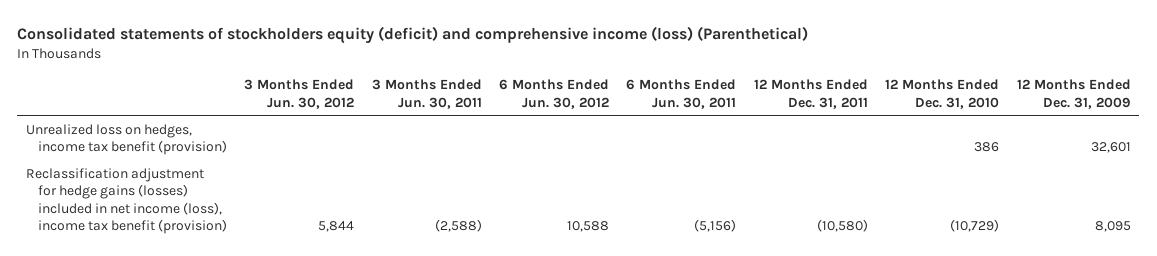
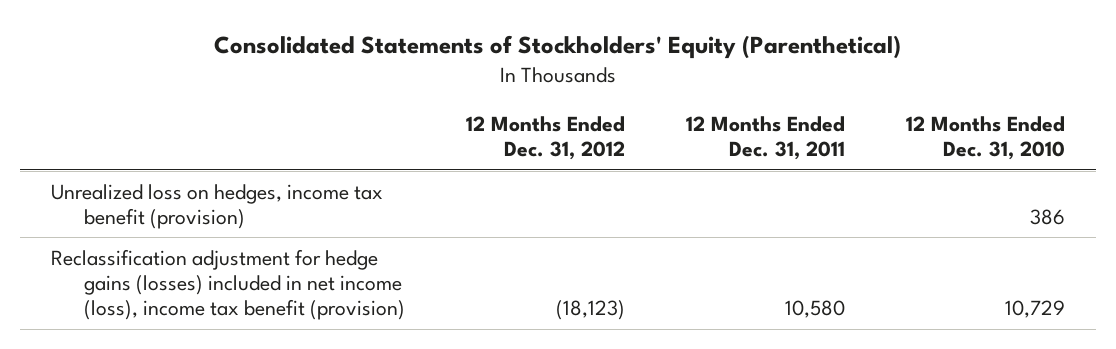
- Consolidated statements of stockholders equity (deficit) and comprehensive income (loss) (Parenthetical)
+ Consolidated Statements of Stockholders' Equity (Parenthetical)
- | 3 Months Ended Jun. 30, 2012 | 3 Months Ended Jun. 30, 2011 | 6 Months Ended Jun. 30, 2012 | 6 Months Ended Jun. 30, 2011 | 12 Months Ended Dec. 31, 2011 | 12 Months Ended Dec. 31, 2010 | 12 Months Ended Dec. 31, 2009
+ | 12 Months Ended Dec. 31, 2012 | 12 Months Ended Dec. 31, 2011 | 12 Months Ended Dec. 31, 2010
- Reclassification adjustment for hedge gains (losses) included in net income (loss), income tax benefit (provision) | 5,844 | (2,588) | 10,588 | (5,156) | (10,580) | (10,729) | 8,095
+ Reclassification adjustment for hedge gains (losses) included in net income (loss), income tax benefit (provision) | (18,123) | 10,580 | 10,729

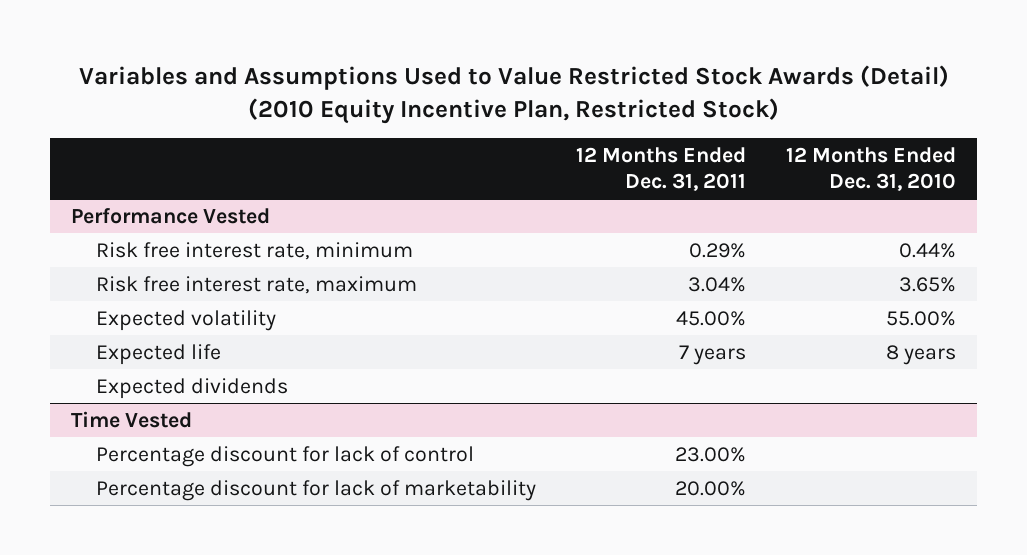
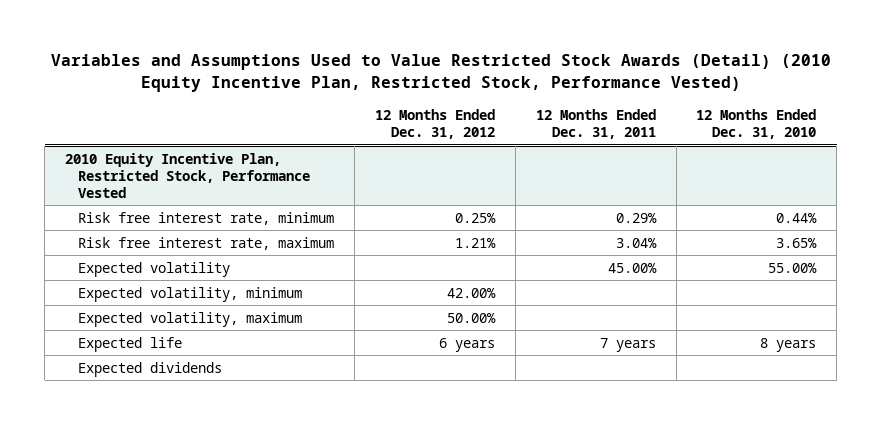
- Variables and Assumptions Used to Value Restricted Stock Awards (Detail) (2010 Equity Incentive Plan, Restricted Stock)
+ Variables and Assumptions Used to Value Restricted Stock Awards (Detail) (2010 Equity Incentive Plan, Restricted Stock, Performance Vested)
- | 12 Months Ended Dec. 31, 2011 | 12 Months Ended Dec. 31, 2010
+ | 12 Months Ended Dec. 31, 2012 | 12 Months Ended Dec. 31, 2011 | 12 Months Ended Dec. 31, 2010
- Performance Vested
+ 2010 Equity Incentive Plan, Restricted Stock, Performance Vested
+ Expected volatility, minimum | 42.00% | |
+ Expected volatility, maximum | 50.00% | |
- Time Vested
- Percentage discount for lack of control | 23.00% |
- Percentage discount for lack of marketability | 20.00% |

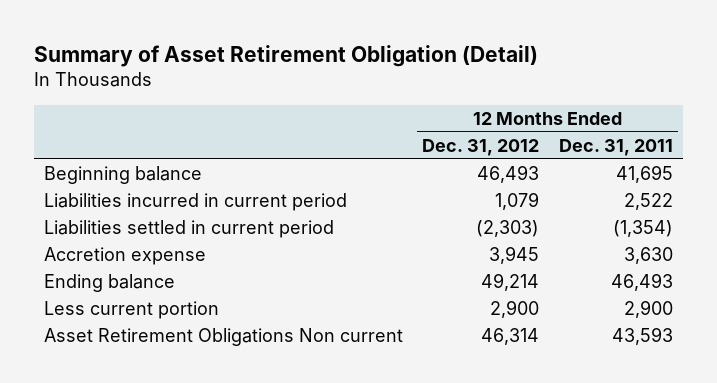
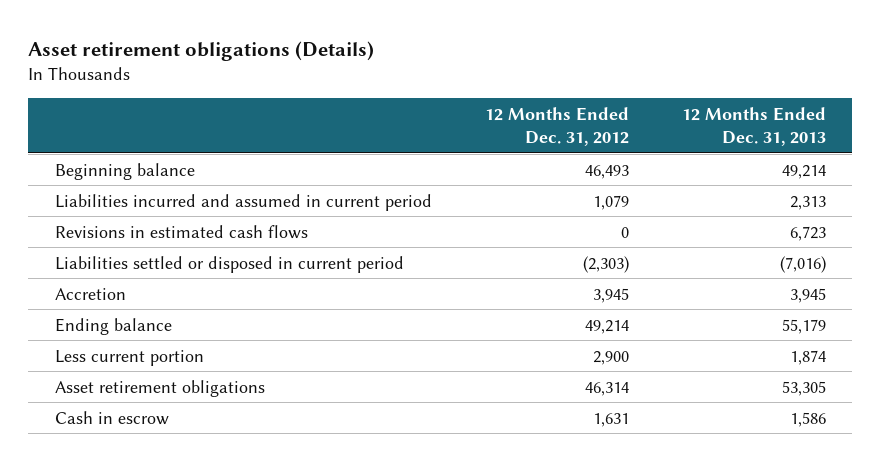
- Summary of Asset Retirement Obligation (Detail)
+ Asset retirement obligations (Details)
- | 12 Months Ended Dec. 31, 2012 | 12 Months Ended Dec. 31, 2011
+ | 12 Months Ended Dec. 31, 2012 | 12 Months Ended Dec. 31, 2013
- Liabilities incurred in current period | 1,079 | 2,522
- Liabilities settled in current period | (2,303) | (1,354)
- Accretion expense | 3,945 | 3,630
+ Liabilities incurred and assumed in current period | 1,079 | 2,313
+ Revisions in estimated cash flows | 0 | 6,723
+ Liabilities settled or disposed in current period | (2,303) | (7,016)
+ Accretion | 3,945 | 3,945
- Asset Retirement Obligations Non current | 46,314 | 43,593
+ Asset retirement obligations | 46,314 | 53,305
+ Cash in escrow | 1,631 | 1,586

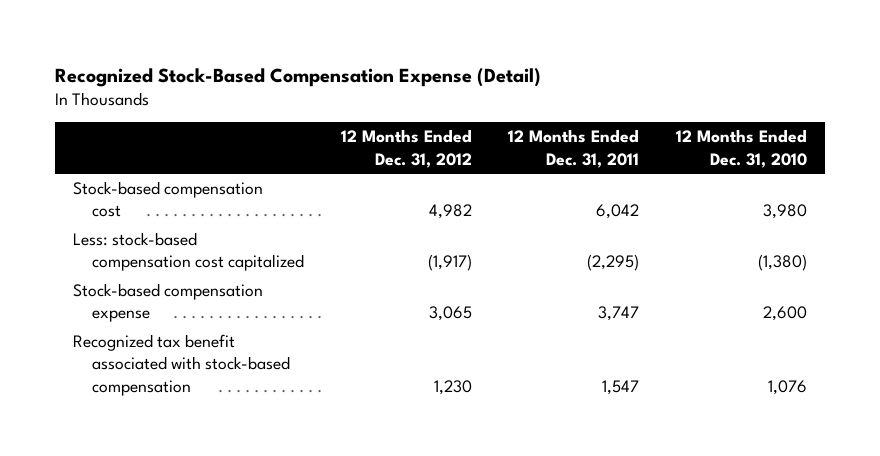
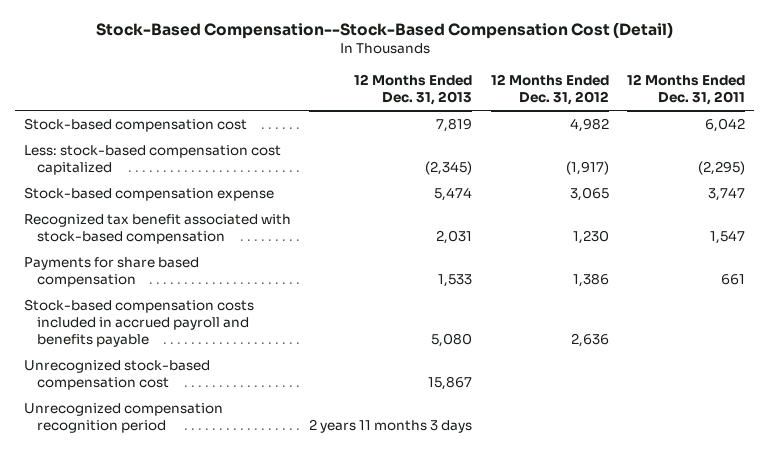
- Recognized Stock-Based Compensation Expense (Detail)
+ Stock-Based Compensation--Stock-Based Compensation Cost (Detail)
- | 12 Months Ended Dec. 31, 2012 | 12 Months Ended Dec. 31, 2011 | 12 Months Ended Dec. 31, 2010
+ | 12 Months Ended Dec. 31, 2013 | 12 Months Ended Dec. 31, 2012 | 12 Months Ended Dec. 31, 2011
+ Payments for share based compensation | 1,533 | 1,386 | 661
+ Stock-based compensation costs included in accrued payroll and benefits payable | 5,080 | 2,636 |
+ Unrecognized stock-based compensation cost | 15,867 | |
+ Unrecognized compensation recognition period | 2 years 11 months 3 days | |

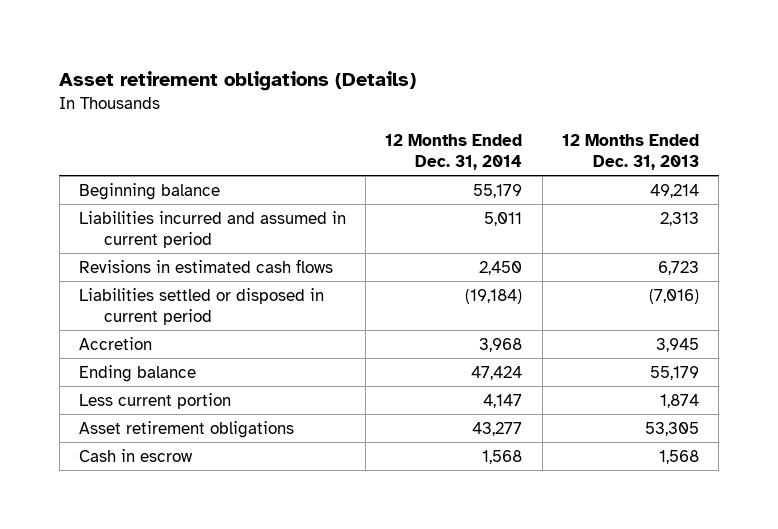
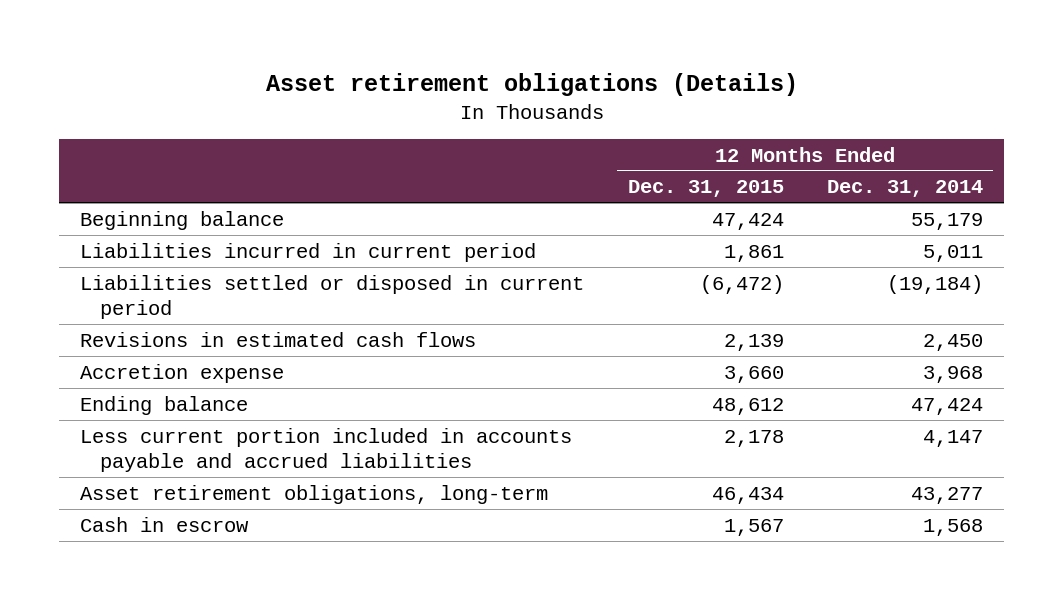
- | 12 Months Ended Dec. 31, 2014 | 12 Months Ended Dec. 31, 2013
+ | 12 Months Ended Dec. 31, 2015 | 12 Months Ended Dec. 31, 2014
- Liabilities incurred and assumed in current period | 5,011 | 2,313
+ Liabilities incurred in current period | 1,861 | 5,011
- Accretion | 3,968 | 3,945
moved down: Revisions in estimated cash flows | 2,139 | 2,450
+ Accretion expense | 3,660 | 3,968
- Less current portion | 4,147 | 1,874
- Asset retirement obligations | 43,277 | 53,305
+ Less current portion included in accounts payable and accrued liabilities | 2,178 | 4,147
+ Asset retirement obligations, long-term | 46,434 | 43,277

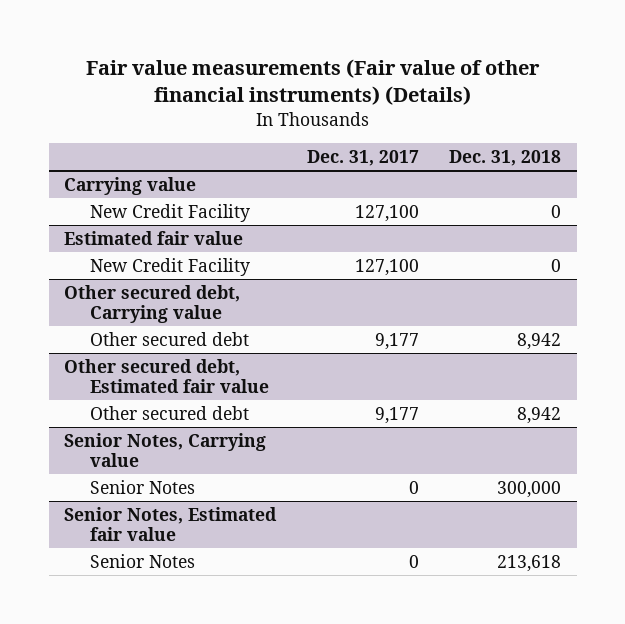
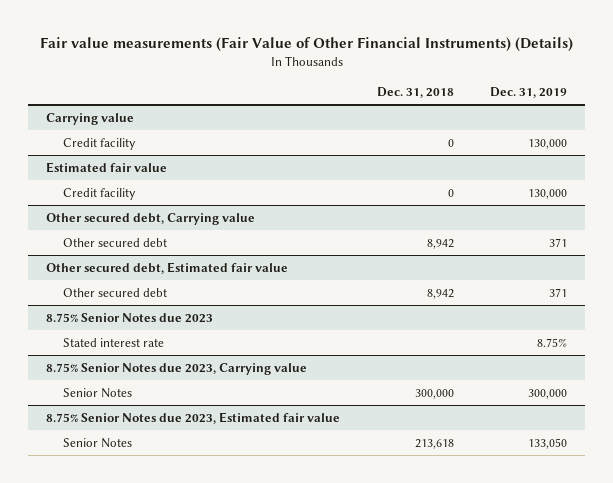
- Fair value measurements (Fair value of other financial instruments) (Details)
+ Fair value measurements (Fair Value of Other Financial Instruments) (Details)
- | Dec. 31, 2017 | Dec. 31, 2018
+ | Dec. 31, 2018 | Dec. 31, 2019
@ Carrying value
- New Credit Facility | 127,100 | 0
+ Credit facility | 0 | 130,000
@ Estimated fair value
- New Credit Facility | 127,100 | 0
+ Credit facility | 0 | 130,000
- Senior Notes, Carrying value
+ 8.75% Senior Notes due 2023
+ Stated interest rate | | 8.75%
+ 8.75% Senior Notes due 2023, Carrying value
- Senior Notes, Estimated fair value
+ 8.75% Senior Notes due 2023, Estimated fair value

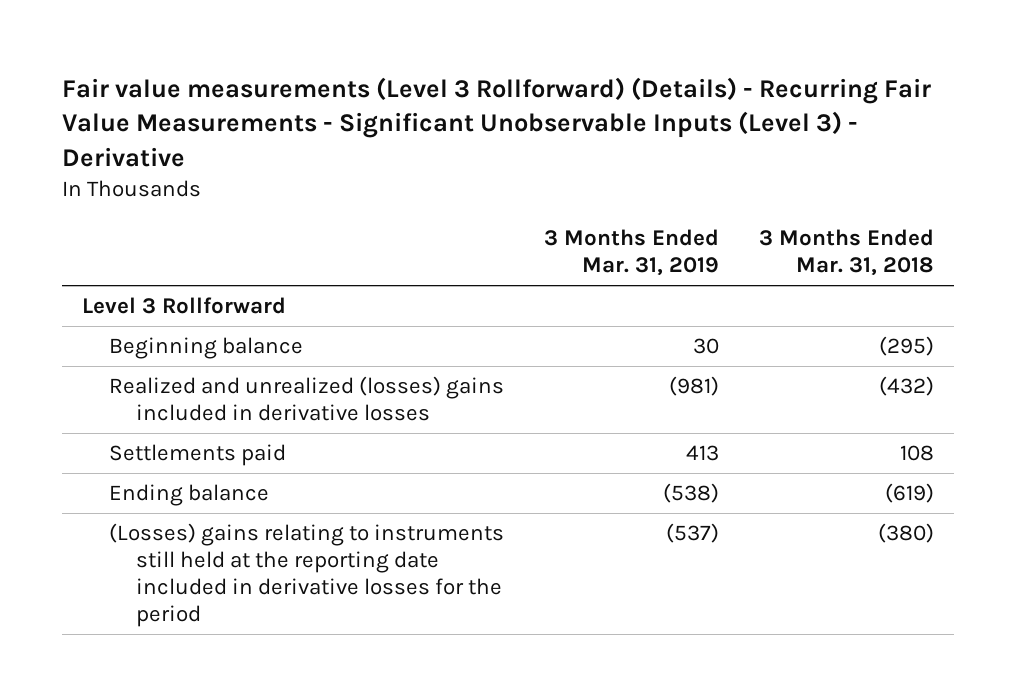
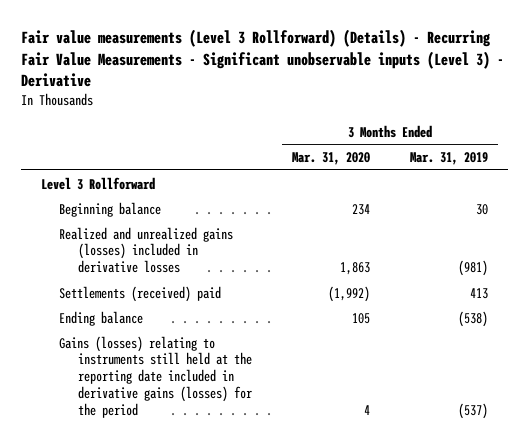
- Fair value measurements (Level 3 Rollforward) (Details) - Recurring Fair Value Measurements - Significant Unobservable Inputs (Level 3) - Derivative
+ Fair value measurements (Level 3 Rollforward) (Details) - Recurring Fair Value Measurements - Significant unobservable inputs (Level 3) - Derivative
- | 3 Months Ended Mar. 31, 2019 | 3 Months Ended Mar. 31, 2018
+ | 3 Months Ended Mar. 31, 2020 | 3 Months Ended Mar. 31, 2019
- Realized and unrealized (losses) gains included in derivative losses | (981) | (432)
- Settlements paid | 413 | 108
+ Realized and unrealized gains (losses) included in derivative losses | 1,863 | (981)
+ Settlements (received) paid | (1,992) | 413
- (Losses) gains relating to instruments still held at the reporting date included in derivative losses for the period | (537) | (380)
+ Gains (losses) relating to instruments still held at the reporting date included in derivative gains (losses) for the period | 4 | (537)

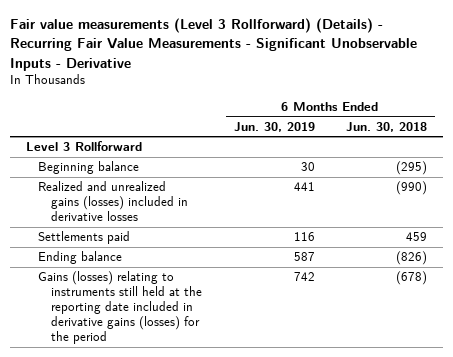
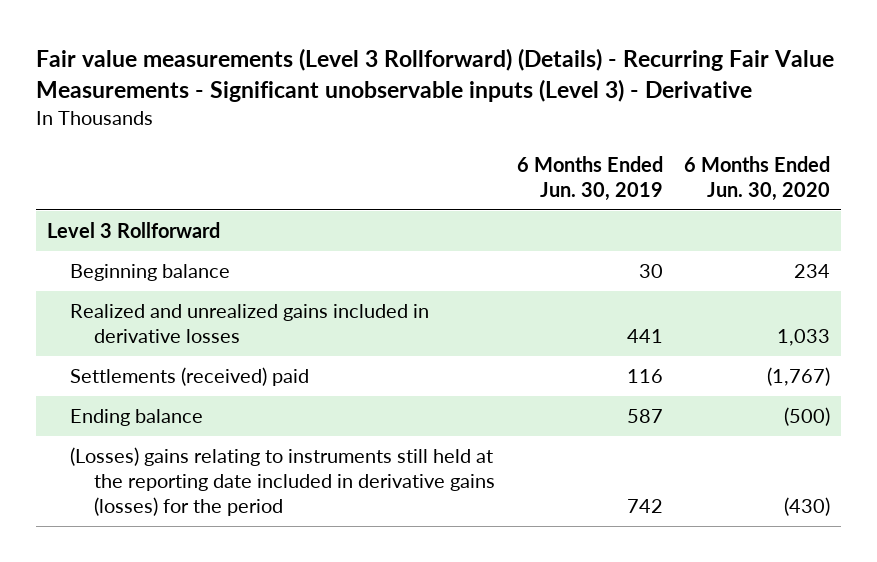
- Fair value measurements (Level 3 Rollforward) (Details) - Recurring Fair Value Measurements - Significant Unobservable Inputs - Derivative
+ Fair value measurements (Level 3 Rollforward) (Details) - Recurring Fair Value Measurements - Significant unobservable inputs (Level 3) - Derivative
- | 6 Months Ended Jun. 30, 2019 | 6 Months Ended Jun. 30, 2018
+ | 6 Months Ended Jun. 30, 2019 | 6 Months Ended Jun. 30, 2020
- Realized and unrealized gains (losses) included in derivative losses | 441 | (990)
- Settlements paid | 116 | 459
+ Realized and unrealized gains included in derivative losses | 441 | 1,033
+ Settlements (received) paid | 116 | (1,767)
- Gains (losses) relating to instruments still held at the reporting date included in derivative gains (losses) for the period | 742 | (678)
+ (Losses) gains relating to instruments still held at the reporting date included in derivative gains (losses) for the period | 742 | (430)

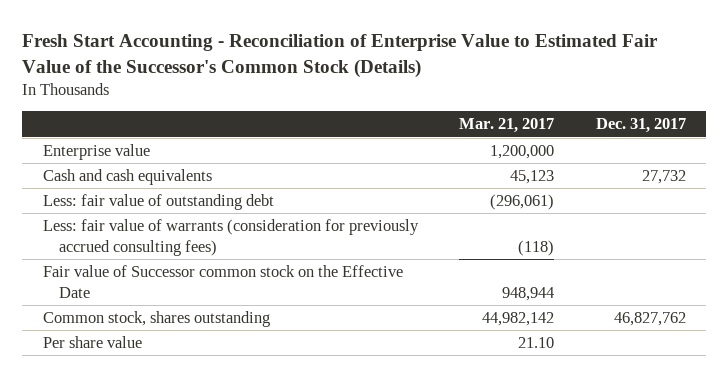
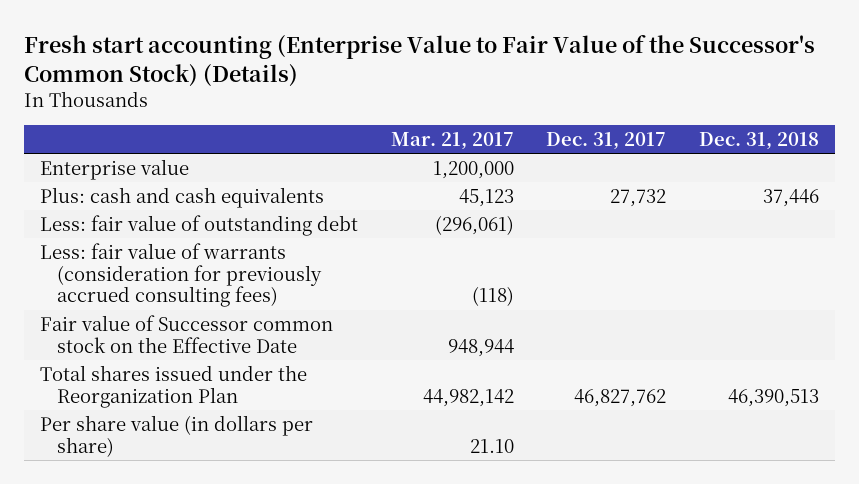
- Fresh Start Accounting - Reconciliation of Enterprise Value to Estimated Fair Value of the Successor's Common Stock (Details)
+ Fresh start accounting (Enterprise Value to Fair Value of the Successor's Common Stock) (Details)
- | Mar. 21, 2017 | Dec. 31, 2017
+ | Mar. 21, 2017 | Dec. 31, 2017 | Dec. 31, 2018
- Cash and cash equivalents | 45,123 | 27,732
+ Plus: cash and cash equivalents | 45,123 | 27,732 | 37,446
- Common stock, shares outstanding | 44,982,142 | 46,827,762
- Per share value | 21.10 |
+ Total shares issued under the Reorganization Plan | 44,982,142 | 46,827,762 | 46,390,513
+ Per share value (in dollars per share) | 21.10 | |

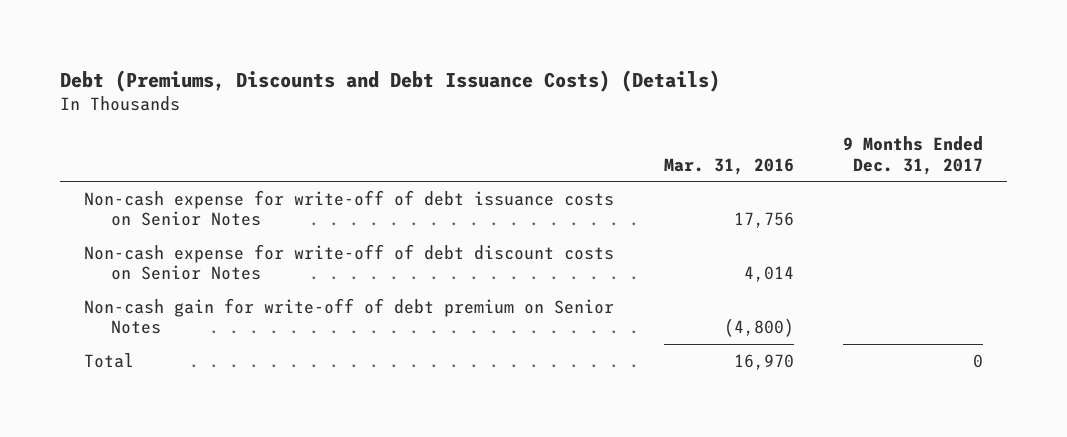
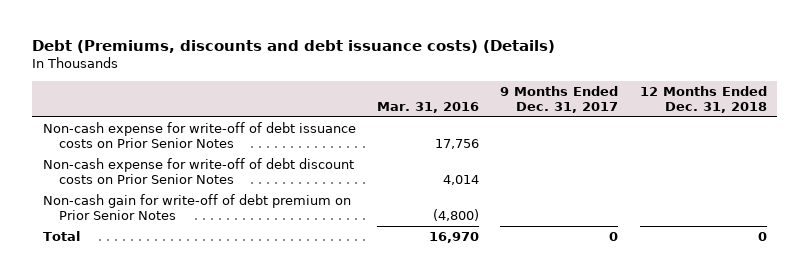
- Debt (Premiums, Discounts and Debt Issuance Costs) (Details)
+ Debt (Premiums, discounts and debt issuance costs) (Details)
- | Mar. 31, 2016 | 9 Months Ended Dec. 31, 2017
+ | Mar. 31, 2016 | 9 Months Ended Dec. 31, 2017 | 12 Months Ended Dec. 31, 2018
- Non-cash expense for write-off of debt issuance costs on Senior Notes | 17,756 |
- Non-cash expense for write-off of debt discount costs on Senior Notes | 4,014 |
- Non-cash gain for write-off of debt premium on Senior Notes | (4,800) |
+ Non-cash expense for write-off of debt issuance costs on Prior Senior Notes | 17,756 | |
+ Non-cash expense for write-off of debt discount costs on Prior Senior Notes | 4,014 | |
+ Non-cash gain for write-off of debt premium on Prior Senior Notes | (4,800) | |

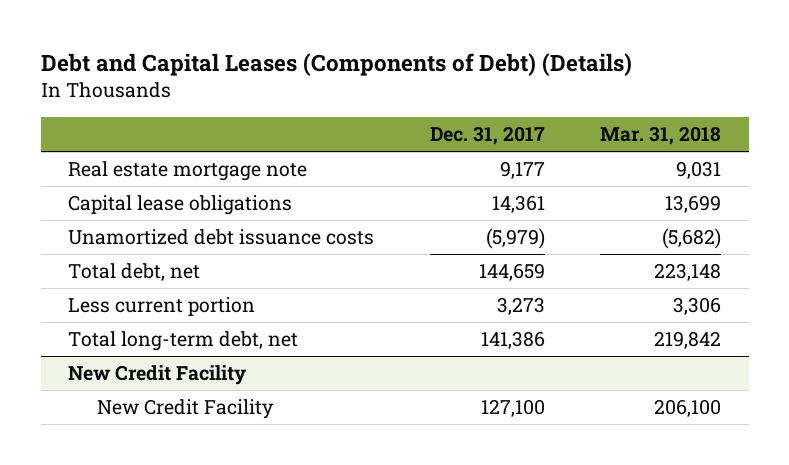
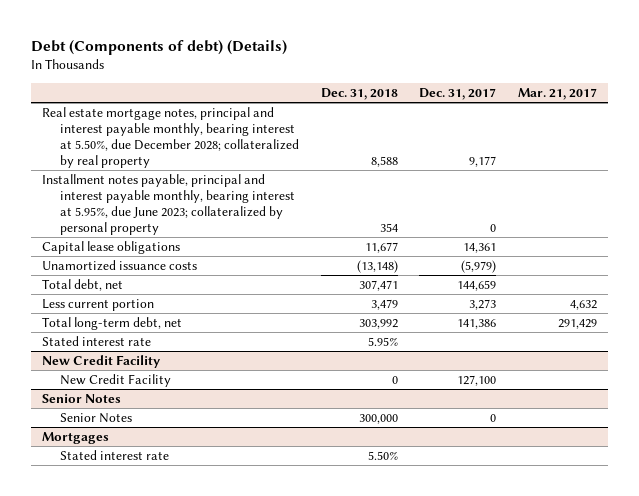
- Debt and Capital Leases (Components of Debt) (Details)
+ Debt (Components of debt) (Details)
- | Dec. 31, 2017 | Mar. 31, 2018
+ | Dec. 31, 2018 | Dec. 31, 2017 | Mar. 21, 2017
- Real estate mortgage note | 9,177 | 9,031
+ Real estate mortgage notes, principal and interest payable monthly, bearing interest at 5.50%, due December 2028; collateralized by real property | 8,588 | 9,177 |
+ Installment notes payable, principal and interest payable monthly, bearing interest at 5.95%, due June 2023; collateralized by personal property | 354 | 0 |
- Unamortized debt issuance costs | (5,979) | (5,682)
+ Unamortized issuance costs | (13,148) | (5,979) |
+ Stated interest rate | 5.95% | |
+ Senior Notes
+ Senior Notes | 300,000 | 0 |
+ Mortgages
+ Stated interest rate | 5.50% | |

